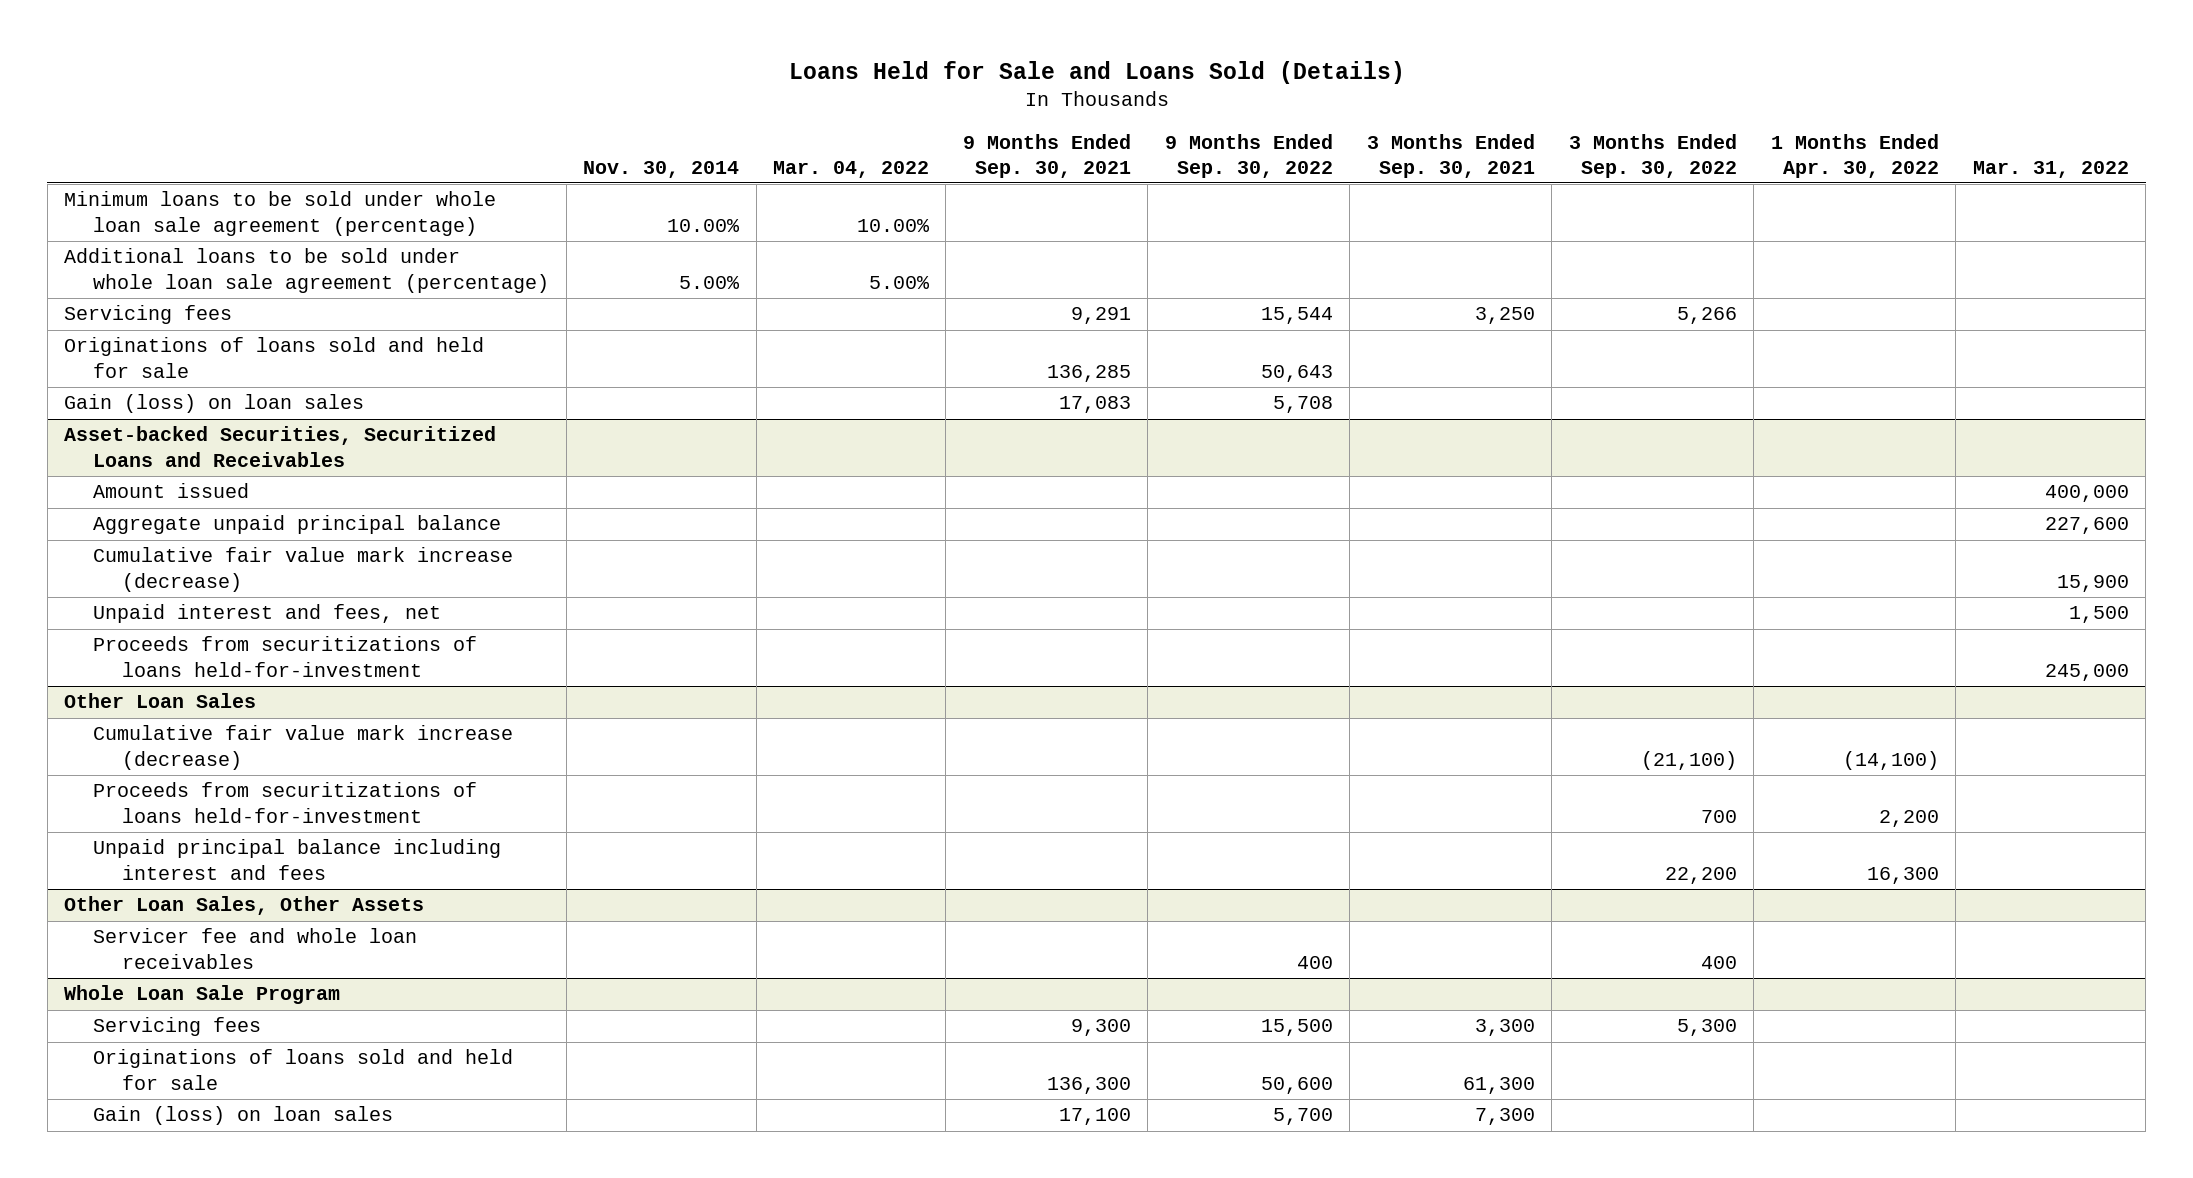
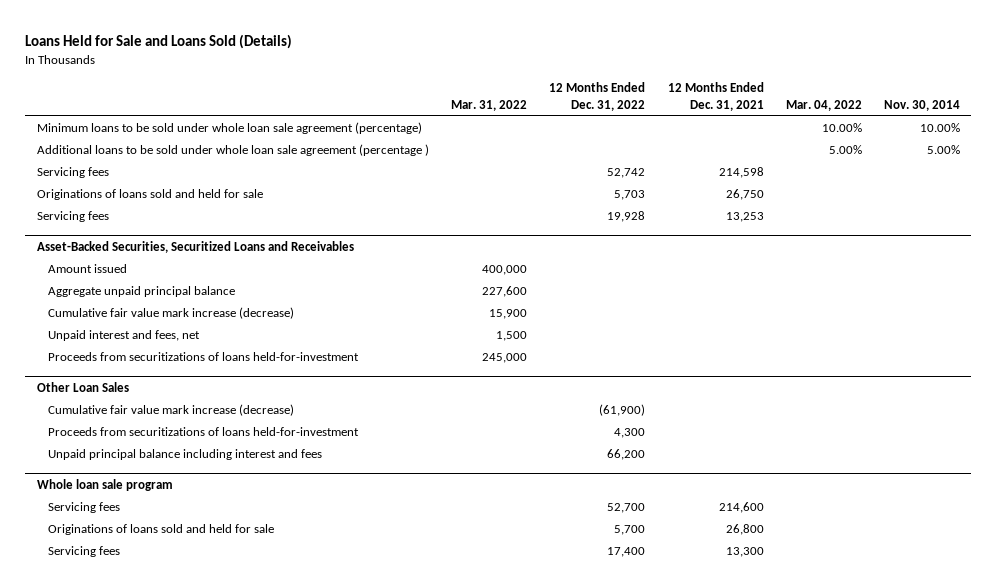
- | Nov. 30, 2014 | Mar. 04, 2022 | 9 Months Ended Sep. 30, 2021 | 9 Months Ended Sep. 30, 2022 | 3 Months Ended Sep. 30, 2021 | 3 Months Ended Sep. 30, 2022 | 1 Months Ended Apr. 30, 2022 | Mar. 31, 2022
+ | Mar. 31, 2022 | 12 Months Ended Dec. 31, 2022 | 12 Months Ended Dec. 31, 2021 | Mar. 04, 2022 | Nov. 30, 2014
- Additional loans to be sold under whole loan sale agreement (percentage) | 5.00% | 5.00% | | | | | |
+ Additional loans to be sold under whole loan sale agreement (percentage ) | | | | 5.00% | 5.00%
- Gain (loss) on loan sales | | | 17,083 | 5,708 | | | |
- Asset-backed Securities, Securitized Loans and Receivables
+ Servicing fees | | 19,928 | 13,253 | |
+ Asset-Backed Securities, Securitized Loans and Receivables
- Other Loan Sales, Other Assets
- Servicer fee and whole loan receivables | | | | 400 | | 400 | |
- Whole Loan Sale Program
+ Whole loan sale program
- Gain (loss) on loan sales | | | 17,100 | 5,700 | 7,300 | | |
+ Servicing fees | | 17,400 | 13,300 | |

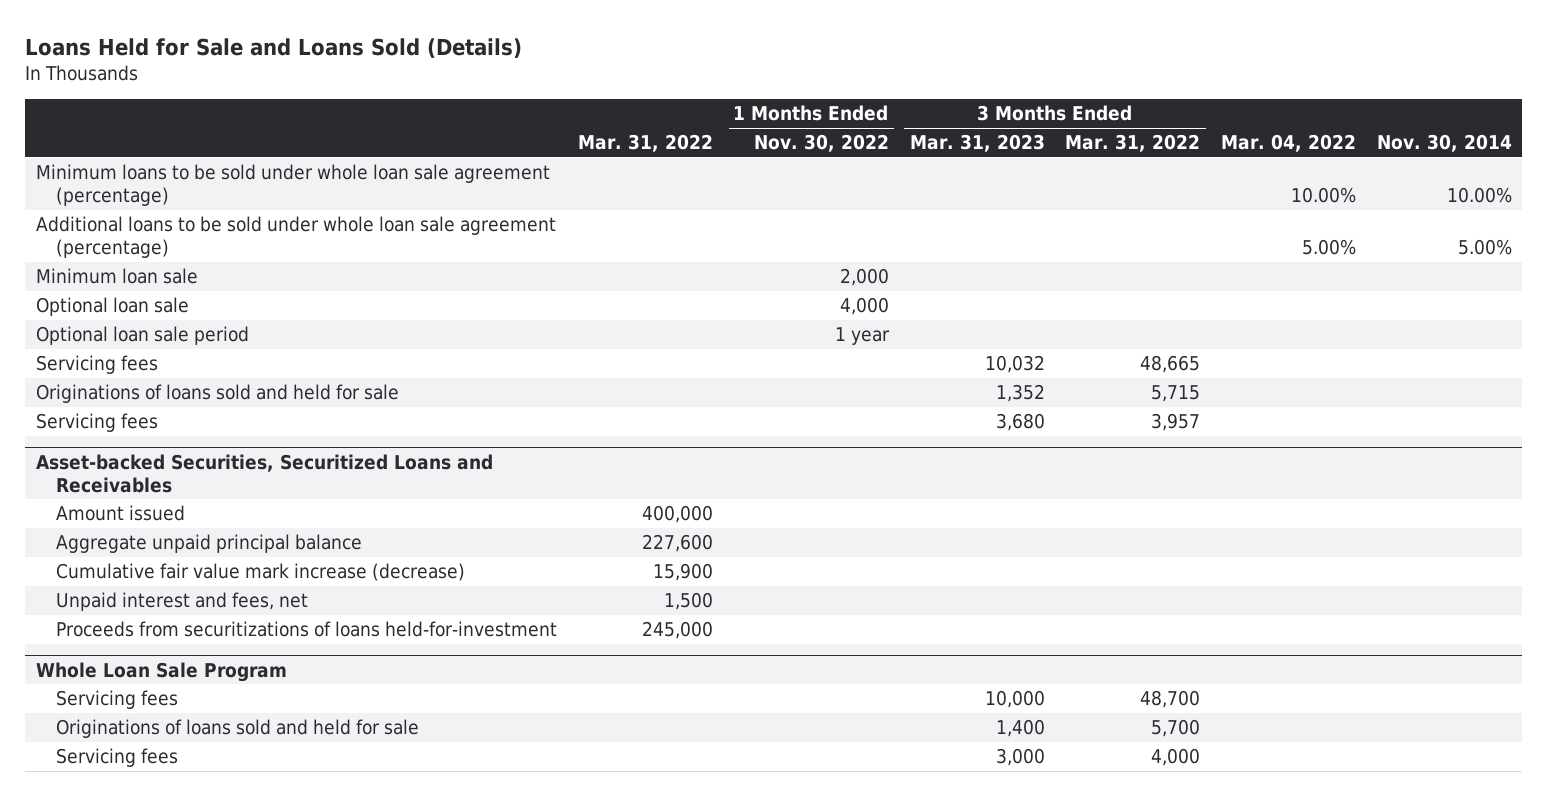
- | Mar. 31, 2022 | 12 Months Ended Dec. 31, 2022 | 12 Months Ended Dec. 31, 2021 | Mar. 04, 2022 | Nov. 30, 2014
+ | Mar. 31, 2022 | 1 Months Ended Nov. 30, 2022 | 3 Months Ended Mar. 31, 2023 | 3 Months Ended Mar. 31, 2022 | Mar. 04, 2022 | Nov. 30, 2014
- Additional loans to be sold under whole loan sale agreement (percentage ) | | | | 5.00% | 5.00%
+ Additional loans to be sold under whole loan sale agreement (percentage) | | | | | 5.00% | 5.00%
+ Minimum loan sale | | 2,000 | | | |
+ Optional loan sale | | 4,000 | | | |
+ Optional loan sale period | | 1 year | | | |
- Asset-Backed Securities, Securitized Loans and Receivables
+ Asset-backed Securities, Securitized Loans and Receivables
- Other Loan Sales
- Cumulative fair value mark increase (decrease) | | (61,900) | | |
- Proceeds from securitizations of loans held-for-investment | | 4,300 | | |
- Unpaid principal balance including interest and fees | | 66,200 | | |
- Whole loan sale program
+ Whole Loan Sale Program

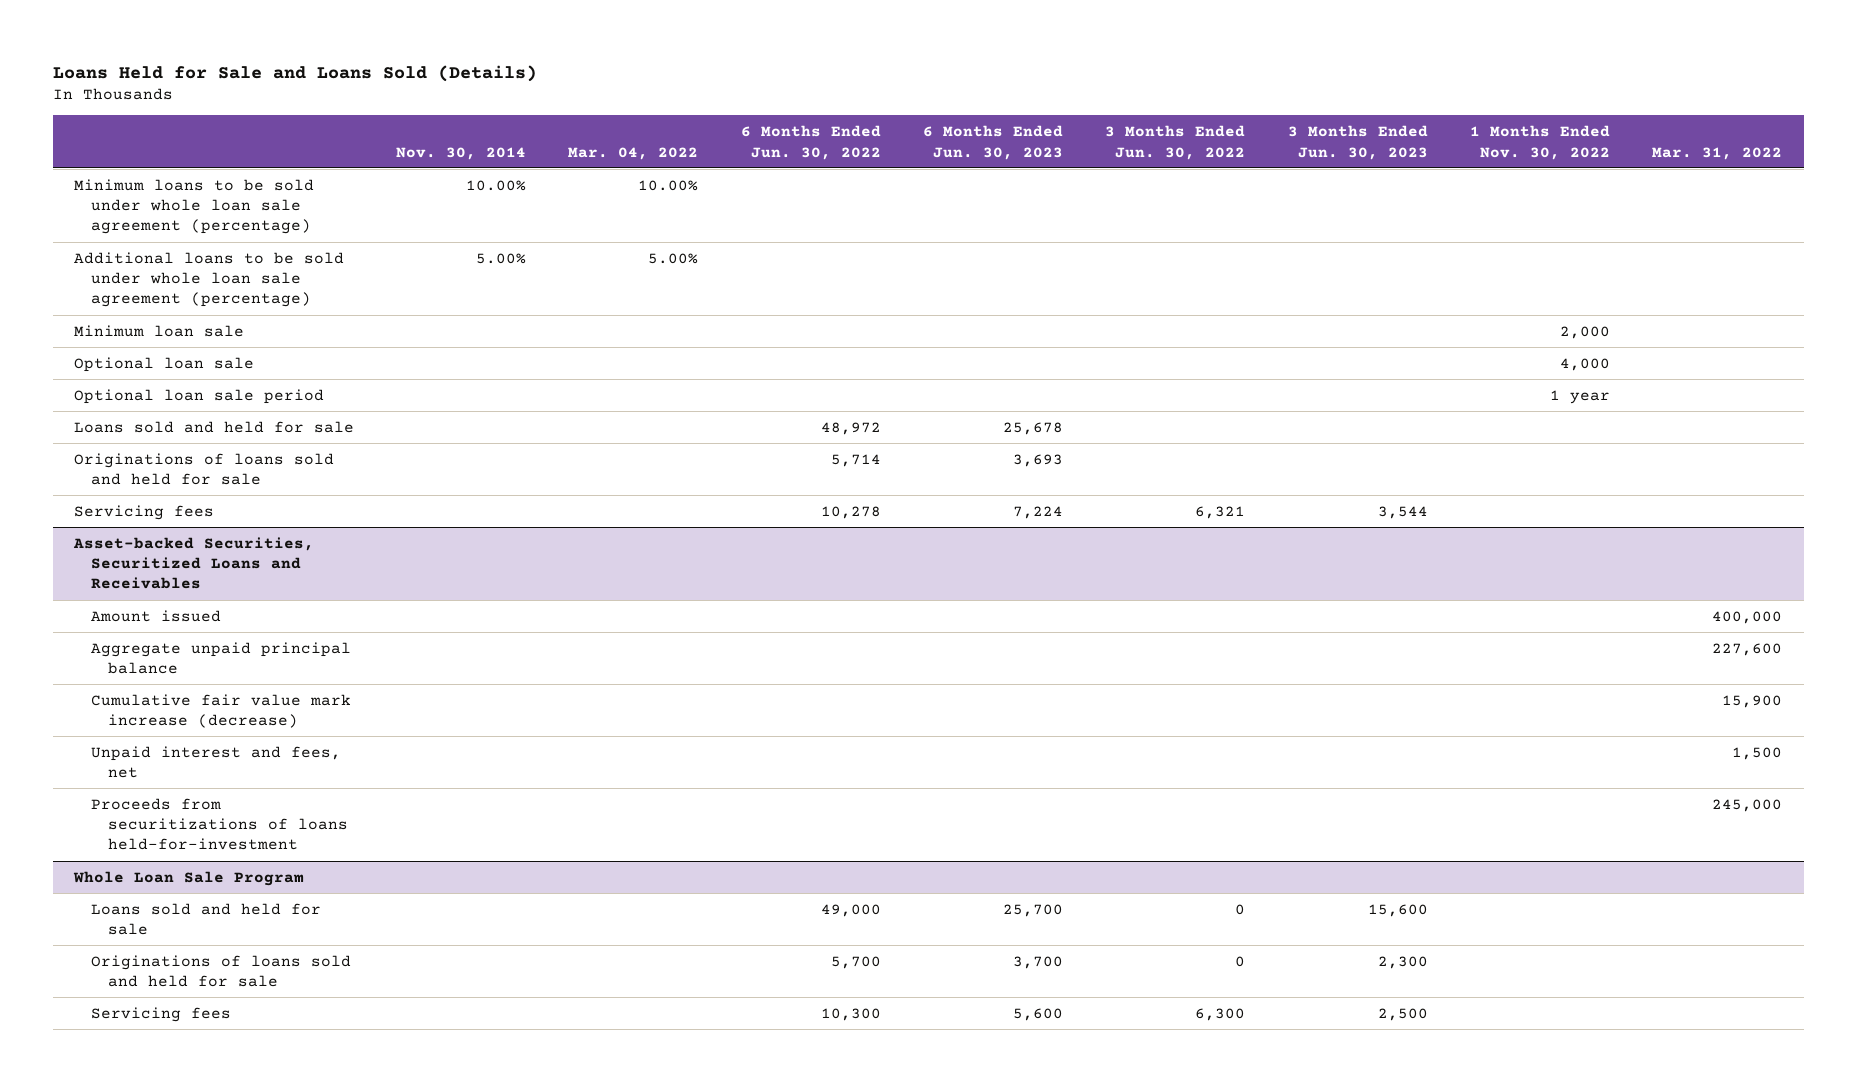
- | Mar. 31, 2022 | 1 Months Ended Nov. 30, 2022 | 3 Months Ended Mar. 31, 2023 | 3 Months Ended Mar. 31, 2022 | Mar. 04, 2022 | Nov. 30, 2014
+ | Nov. 30, 2014 | Mar. 04, 2022 | 6 Months Ended Jun. 30, 2022 | 6 Months Ended Jun. 30, 2023 | 3 Months Ended Jun. 30, 2022 | 3 Months Ended Jun. 30, 2023 | 1 Months Ended Nov. 30, 2022 | Mar. 31, 2022
- Servicing fees | | | 10,032 | 48,665 | |
+ Loans sold and held for sale | | | 48,972 | 25,678 | | | |
@ Whole Loan Sale Program
- Servicing fees | | | 10,000 | 48,700 | |
+ Loans sold and held for sale | | | 49,000 | 25,700 | 0 | 15,600 | |

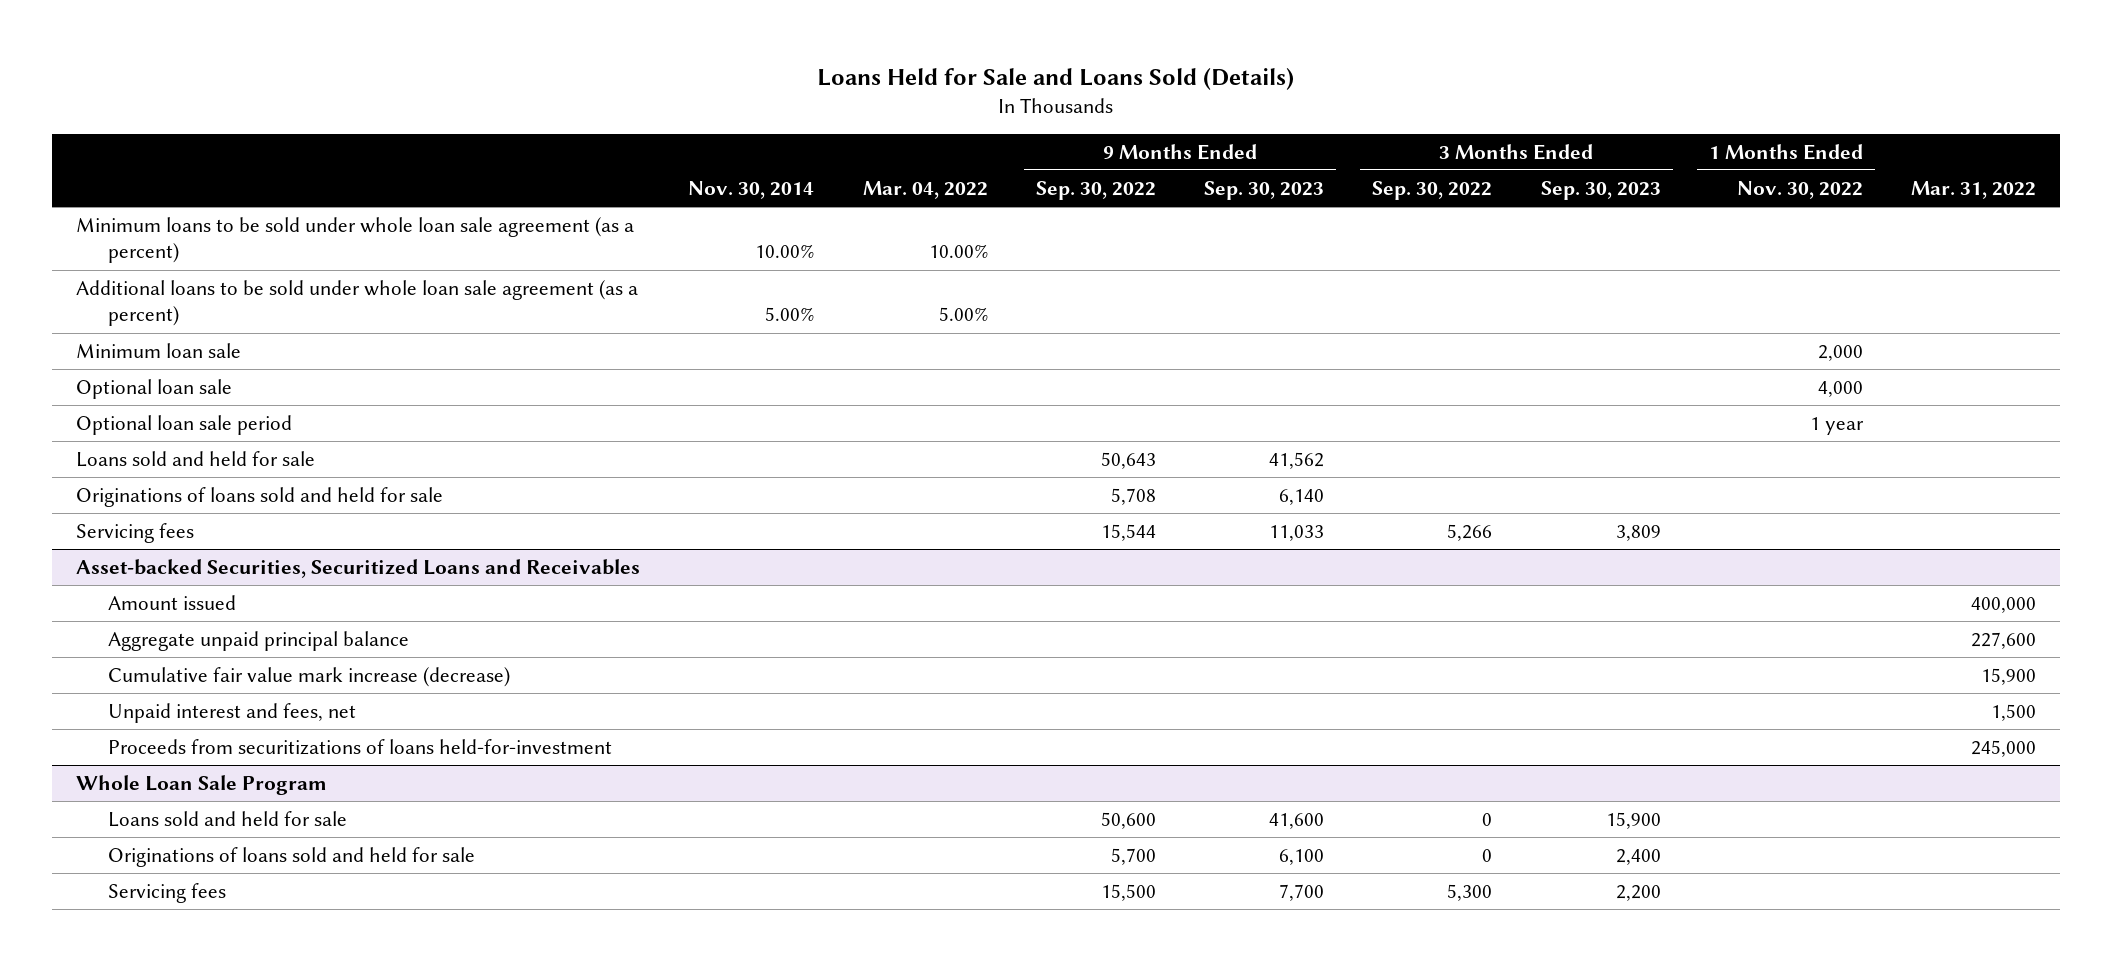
- | Nov. 30, 2014 | Mar. 04, 2022 | 6 Months Ended Jun. 30, 2022 | 6 Months Ended Jun. 30, 2023 | 3 Months Ended Jun. 30, 2022 | 3 Months Ended Jun. 30, 2023 | 1 Months Ended Nov. 30, 2022 | Mar. 31, 2022
+ | Nov. 30, 2014 | Mar. 04, 2022 | 9 Months Ended Sep. 30, 2022 | 9 Months Ended Sep. 30, 2023 | 3 Months Ended Sep. 30, 2022 | 3 Months Ended Sep. 30, 2023 | 1 Months Ended Nov. 30, 2022 | Mar. 31, 2022
- Minimum loans to be sold under whole loan sale agreement (percentage) | 10.00% | 10.00% | | | | | |
- Additional loans to be sold under whole loan sale agreement (percentage) | 5.00% | 5.00% | | | | | |
+ Minimum loans to be sold under whole loan sale agreement (as a percent) | 10.00% | 10.00% | | | | | |
+ Additional loans to be sold under whole loan sale agreement (as a percent) | 5.00% | 5.00% | | | | | |

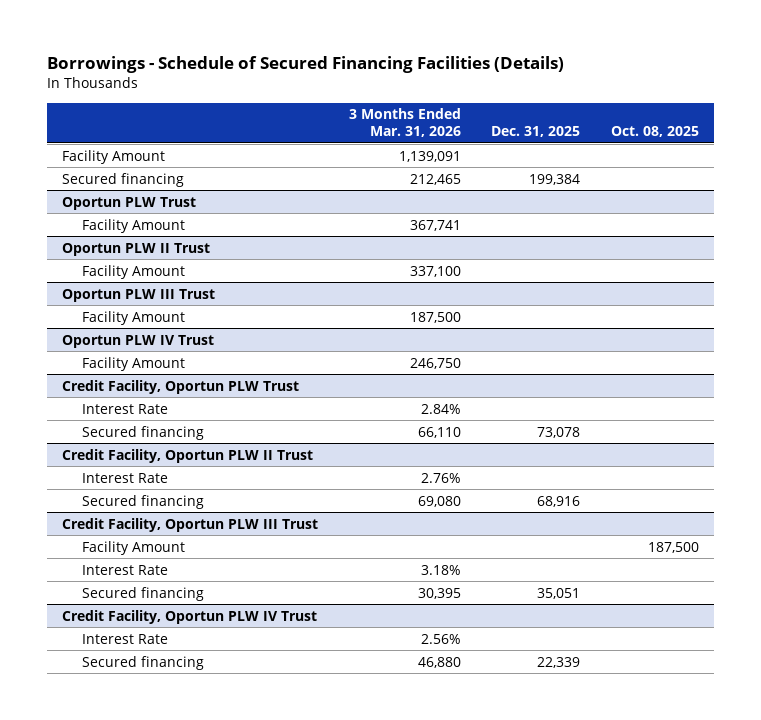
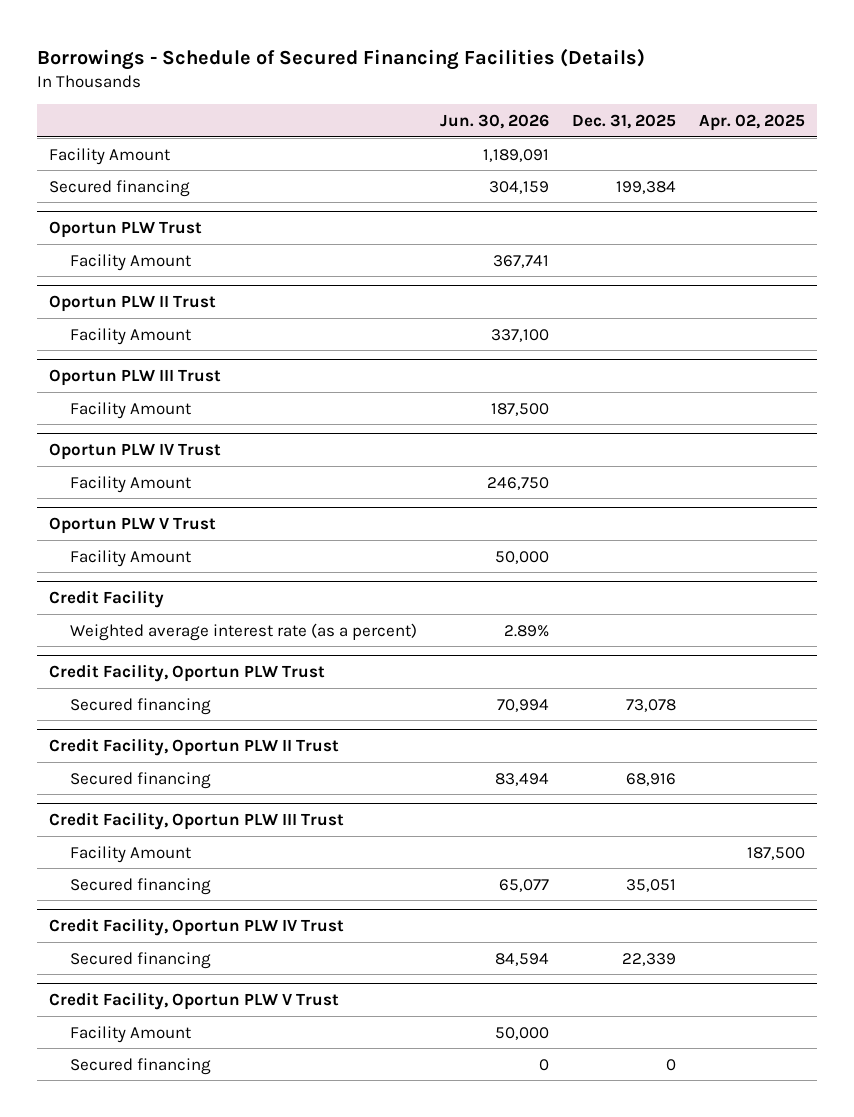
- | 3 Months Ended Mar. 31, 2026 | Dec. 31, 2025 | Oct. 08, 2025
+ | Jun. 30, 2026 | Dec. 31, 2025 | Apr. 02, 2025
+ Oportun PLW V Trust
+ Facility Amount | 50,000 | |
+ Credit Facility
+ Weighted average interest rate (as a percent) | 2.89% | |
@ Credit Facility, Oportun PLW Trust
- Interest Rate | 2.84% | |
@ Credit Facility, Oportun PLW II Trust
- Interest Rate | 2.76% | |
@ Credit Facility, Oportun PLW III Trust
- Interest Rate | 3.18% | |
@ Credit Facility, Oportun PLW IV Trust
- Interest Rate | 2.56% | |
+ Credit Facility, Oportun PLW V Trust
+ Facility Amount | 50,000 | |
+ Secured financing | 0 | 0 |

